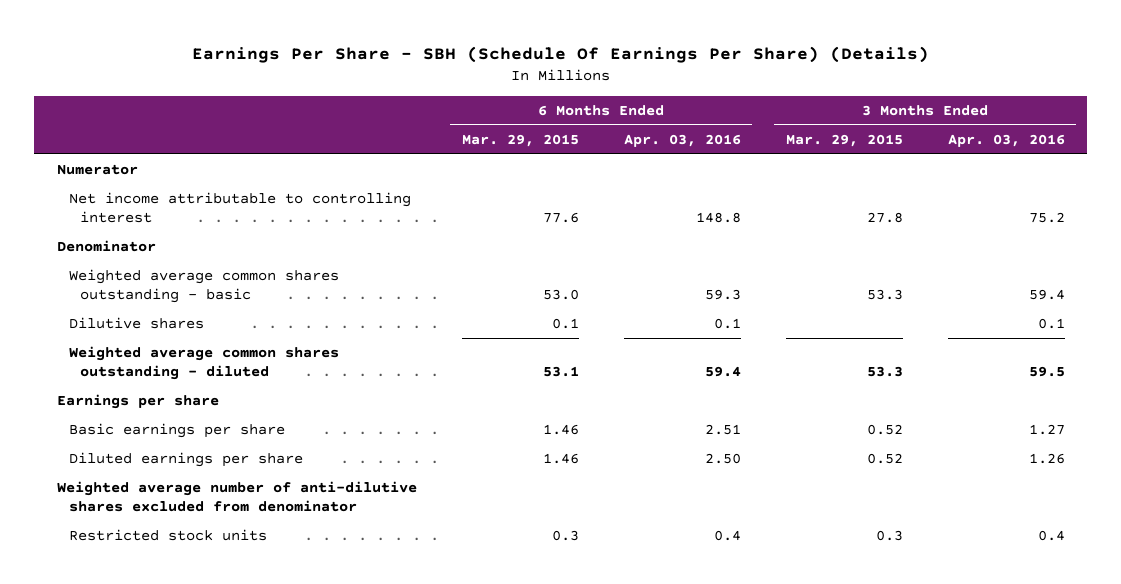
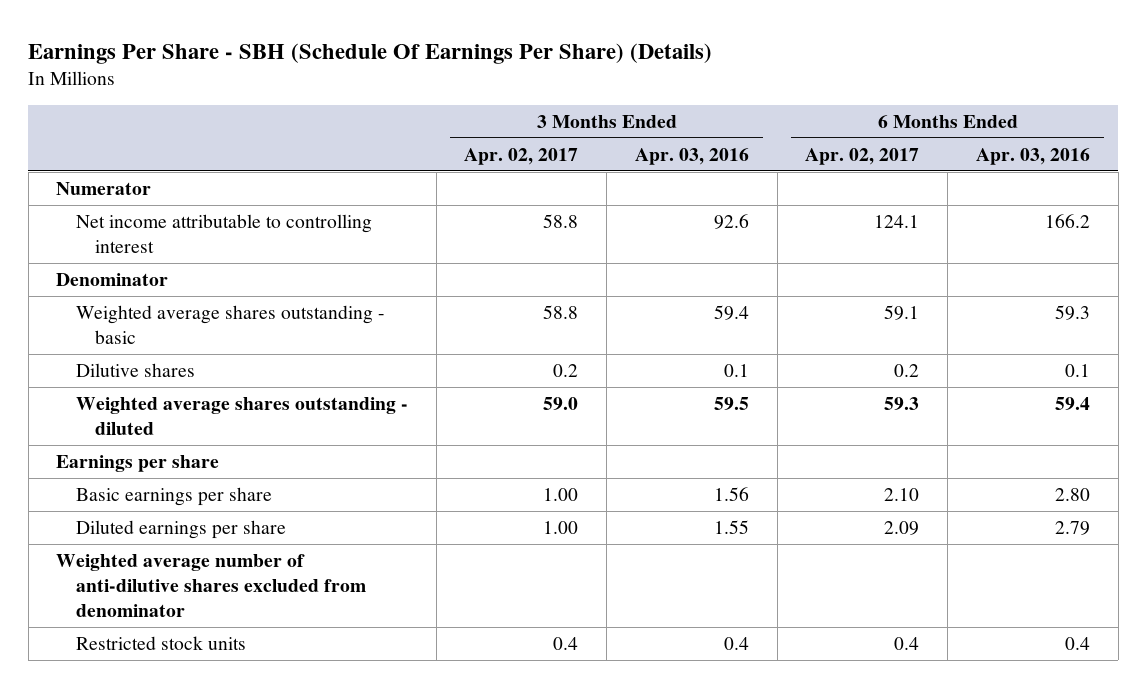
- | 6 Months Ended Mar. 29, 2015 | 6 Months Ended Apr. 03, 2016 | 3 Months Ended Mar. 29, 2015 | 3 Months Ended Apr. 03, 2016
+ | 3 Months Ended Apr. 02, 2017 | 3 Months Ended Apr. 03, 2016 | 6 Months Ended Apr. 02, 2017 | 6 Months Ended Apr. 03, 2016
- Net income attributable to controlling interest | 77.6 | 148.8 | 27.8 | 75.2
+ Net income attributable to controlling interest | 58.8 | 92.6 | 124.1 | 166.2
- Weighted average common shares outstanding - basic | 53.0 | 59.3 | 53.3 | 59.4
+ Weighted average shares outstanding - basic | 58.8 | 59.4 | 59.1 | 59.3
- Weighted average common shares outstanding - diluted | 53.1 | 59.4 | 53.3 | 59.5
+ Weighted average shares outstanding - diluted | 59.0 | 59.5 | 59.3 | 59.4
- Basic earnings per share | 1.46 | 2.51 | 0.52 | 1.27
- Diluted earnings per share | 1.46 | 2.50 | 0.52 | 1.26
+ Basic earnings per share | 1.00 | 1.56 | 2.10 | 2.80
+ Diluted earnings per share | 1.00 | 1.55 | 2.09 | 2.79

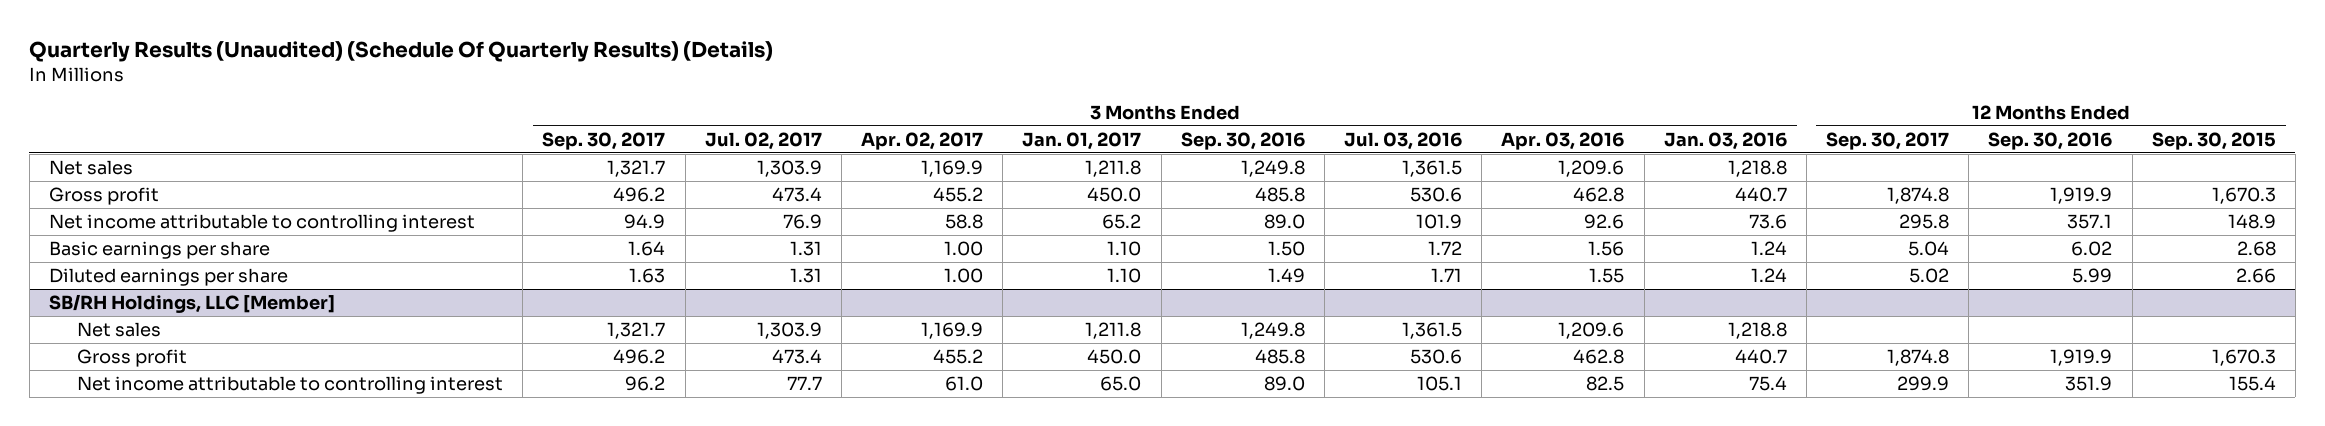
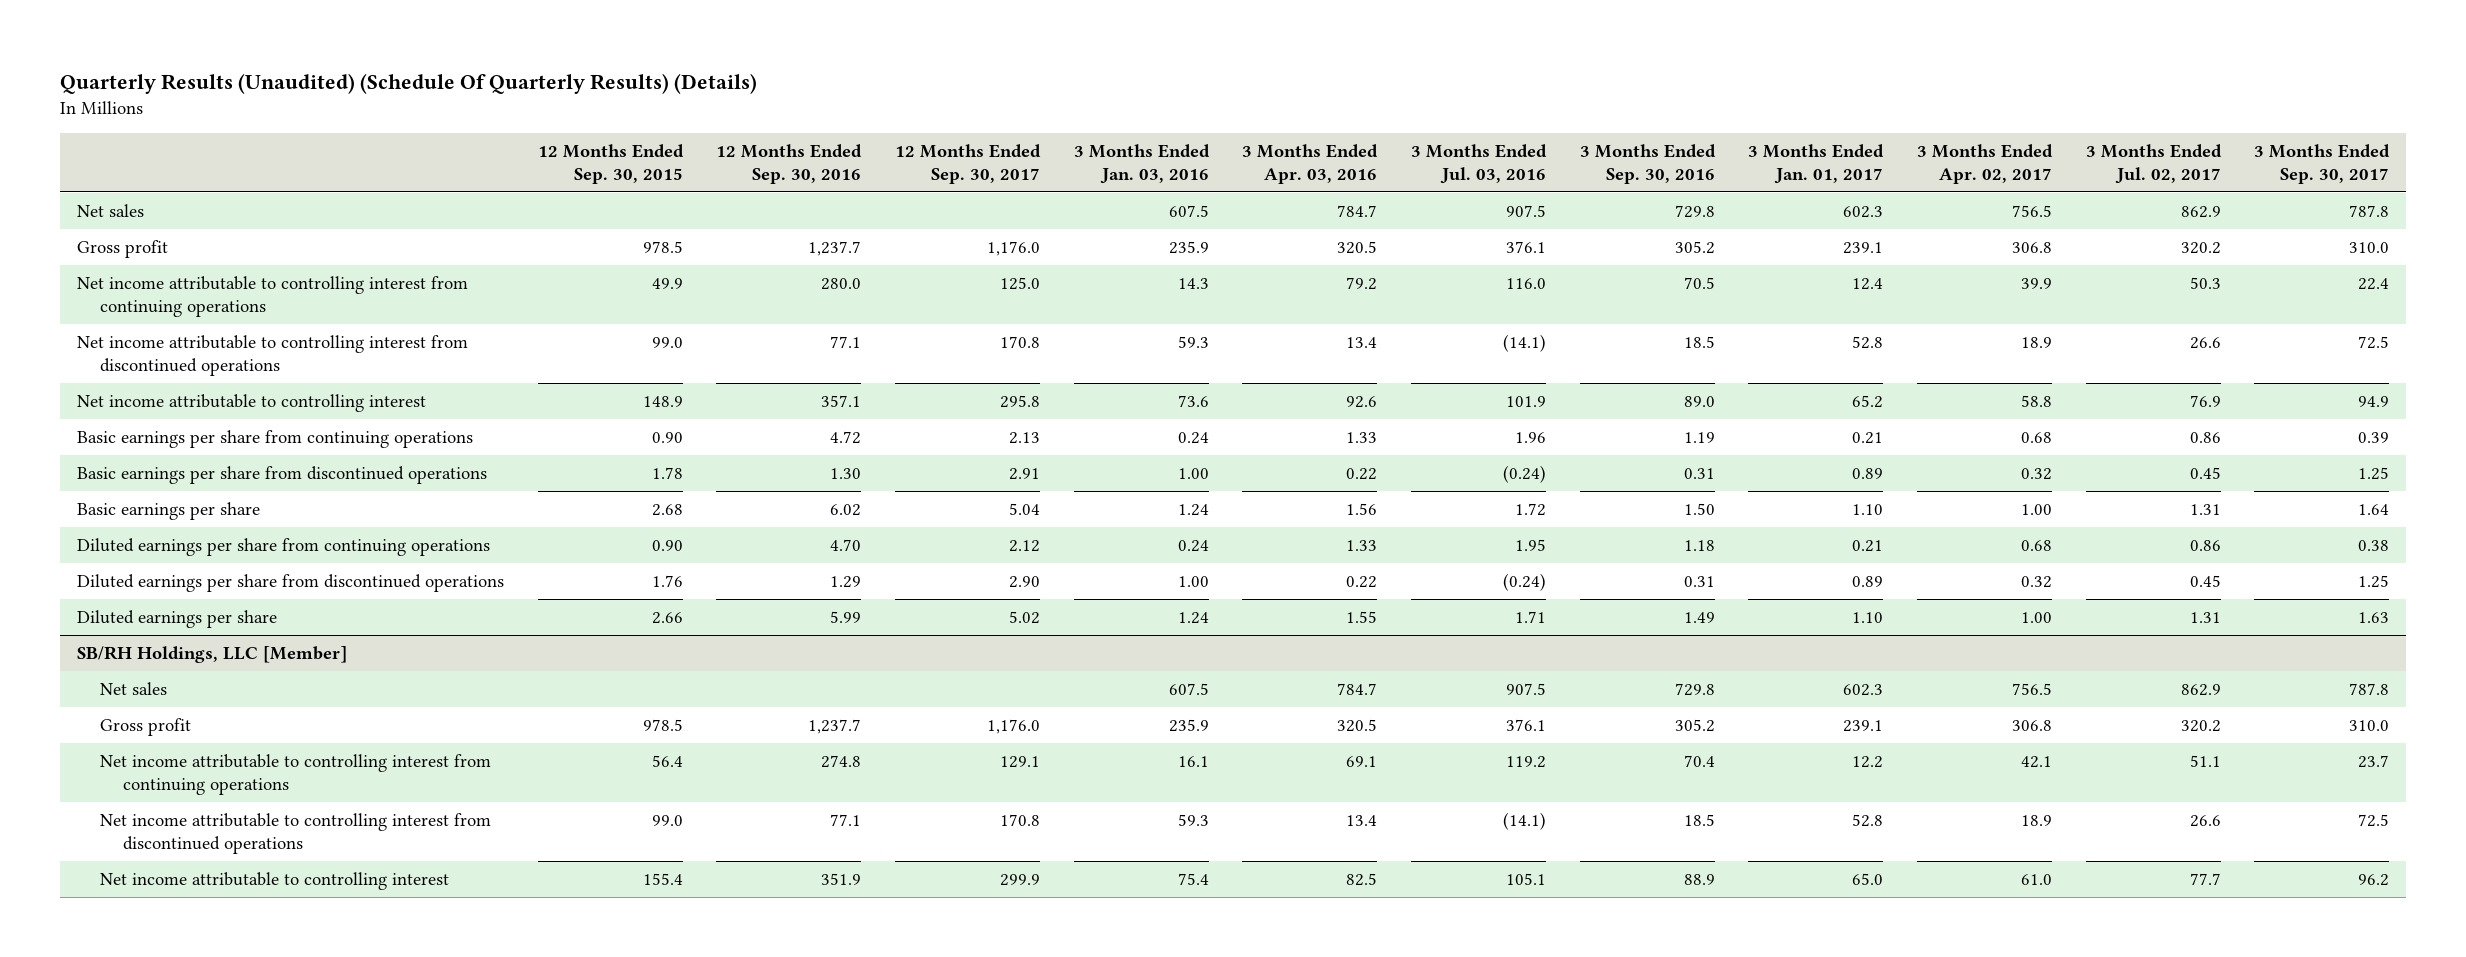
- | 3 Months Ended Sep. 30, 2017 | 3 Months Ended Jul. 02, 2017 | 3 Months Ended Apr. 02, 2017 | 3 Months Ended Jan. 01, 2017 | 3 Months Ended Sep. 30, 2016 | 3 Months Ended Jul. 03, 2016 | 3 Months Ended Apr. 03, 2016 | 3 Months Ended Jan. 03, 2016 | 12 Months Ended Sep. 30, 2017 | 12 Months Ended Sep. 30, 2016 | 12 Months Ended Sep. 30, 2015
+ | 12 Months Ended Sep. 30, 2015 | 12 Months Ended Sep. 30, 2016 | 12 Months Ended Sep. 30, 2017 | 3 Months Ended Jan. 03, 2016 | 3 Months Ended Apr. 03, 2016 | 3 Months Ended Jul. 03, 2016 | 3 Months Ended Sep. 30, 2016 | 3 Months Ended Jan. 01, 2017 | 3 Months Ended Apr. 02, 2017 | 3 Months Ended Jul. 02, 2017 | 3 Months Ended Sep. 30, 2017
- Net sales | 1,321.7 | 1,303.9 | 1,169.9 | 1,211.8 | 1,249.8 | 1,361.5 | 1,209.6 | 1,218.8 | | |
- Gross profit | 496.2 | 473.4 | 455.2 | 450.0 | 485.8 | 530.6 | 462.8 | 440.7 | 1,874.8 | 1,919.9 | 1,670.3
+ Net sales | | | | 607.5 | 784.7 | 907.5 | 729.8 | 602.3 | 756.5 | 862.9 | 787.8
+ Gross profit | 978.5 | 1,237.7 | 1,176.0 | 235.9 | 320.5 | 376.1 | 305.2 | 239.1 | 306.8 | 320.2 | 310.0
+ Net income attributable to controlling interest from continuing operations | 49.9 | 280.0 | 125.0 | 14.3 | 79.2 | 116.0 | 70.5 | 12.4 | 39.9 | 50.3 | 22.4
+ Net income attributable to controlling interest from discontinued operations | 99.0 | 77.1 | 170.8 | 59.3 | 13.4 | (14.1) | 18.5 | 52.8 | 18.9 | 26.6 | 72.5
+ Basic earnings per share from continuing operations | 0.90 | 4.72 | 2.13 | 0.24 | 1.33 | 1.96 | 1.19 | 0.21 | 0.68 | 0.86 | 0.39
+ Basic earnings per share from discontinued operations | 1.78 | 1.30 | 2.91 | 1.00 | 0.22 | (0.24) | 0.31 | 0.89 | 0.32 | 0.45 | 1.25
+ Diluted earnings per share from continuing operations | 0.90 | 4.70 | 2.12 | 0.24 | 1.33 | 1.95 | 1.18 | 0.21 | 0.68 | 0.86 | 0.38
+ Diluted earnings per share from discontinued operations | 1.76 | 1.29 | 2.90 | 1.00 | 0.22 | (0.24) | 0.31 | 0.89 | 0.32 | 0.45 | 1.25
@ SB/RH Holdings, LLC [Member]
- Net sales | 1,321.7 | 1,303.9 | 1,169.9 | 1,211.8 | 1,249.8 | 1,361.5 | 1,209.6 | 1,218.8 | | |
- Gross profit | 496.2 | 473.4 | 455.2 | 450.0 | 485.8 | 530.6 | 462.8 | 440.7 | 1,874.8 | 1,919.9 | 1,670.3
- Net income attributable to controlling interest | 96.2 | 77.7 | 61.0 | 65.0 | 89.0 | 105.1 | 82.5 | 75.4 | 299.9 | 351.9 | 155.4
+ Net sales | | | | 607.5 | 784.7 | 907.5 | 729.8 | 602.3 | 756.5 | 862.9 | 787.8
+ Gross profit | 978.5 | 1,237.7 | 1,176.0 | 235.9 | 320.5 | 376.1 | 305.2 | 239.1 | 306.8 | 320.2 | 310.0
+ Net income attributable to controlling interest from continuing operations | 56.4 | 274.8 | 129.1 | 16.1 | 69.1 | 119.2 | 70.4 | 12.2 | 42.1 | 51.1 | 23.7
+ Net income attributable to controlling interest from discontinued operations | 99.0 | 77.1 | 170.8 | 59.3 | 13.4 | (14.1) | 18.5 | 52.8 | 18.9 | 26.6 | 72.5
+ Net income attributable to controlling interest | 155.4 | 351.9 | 299.9 | 75.4 | 82.5 | 105.1 | 88.9 | 65.0 | 61.0 | 77.7 | 96.2

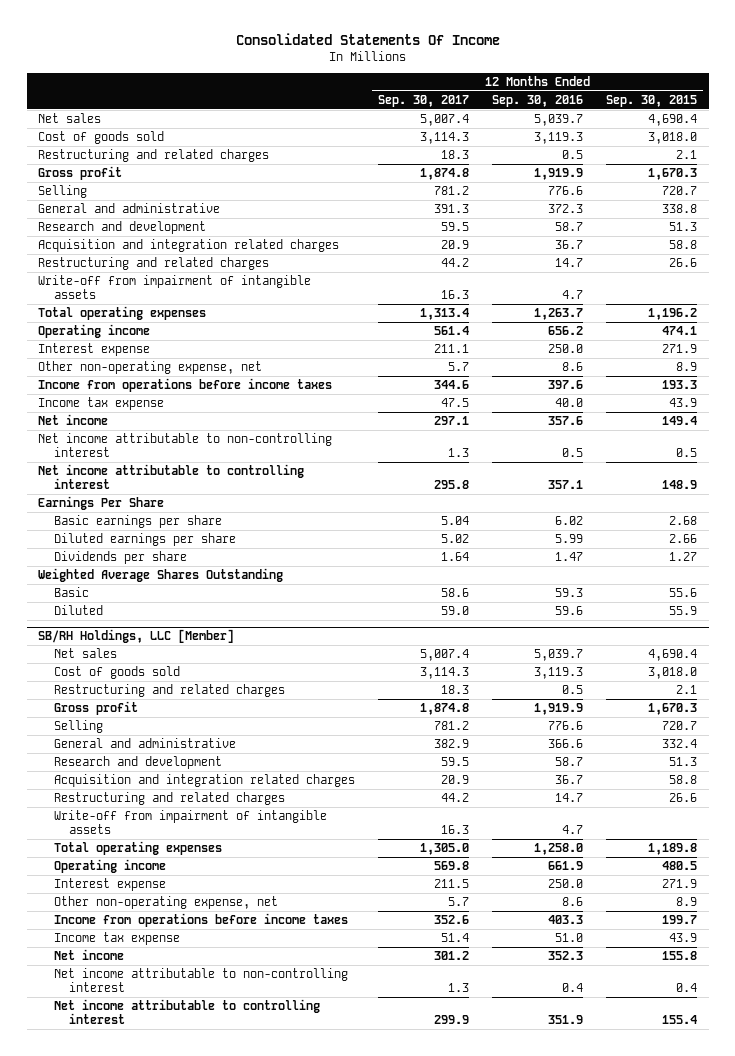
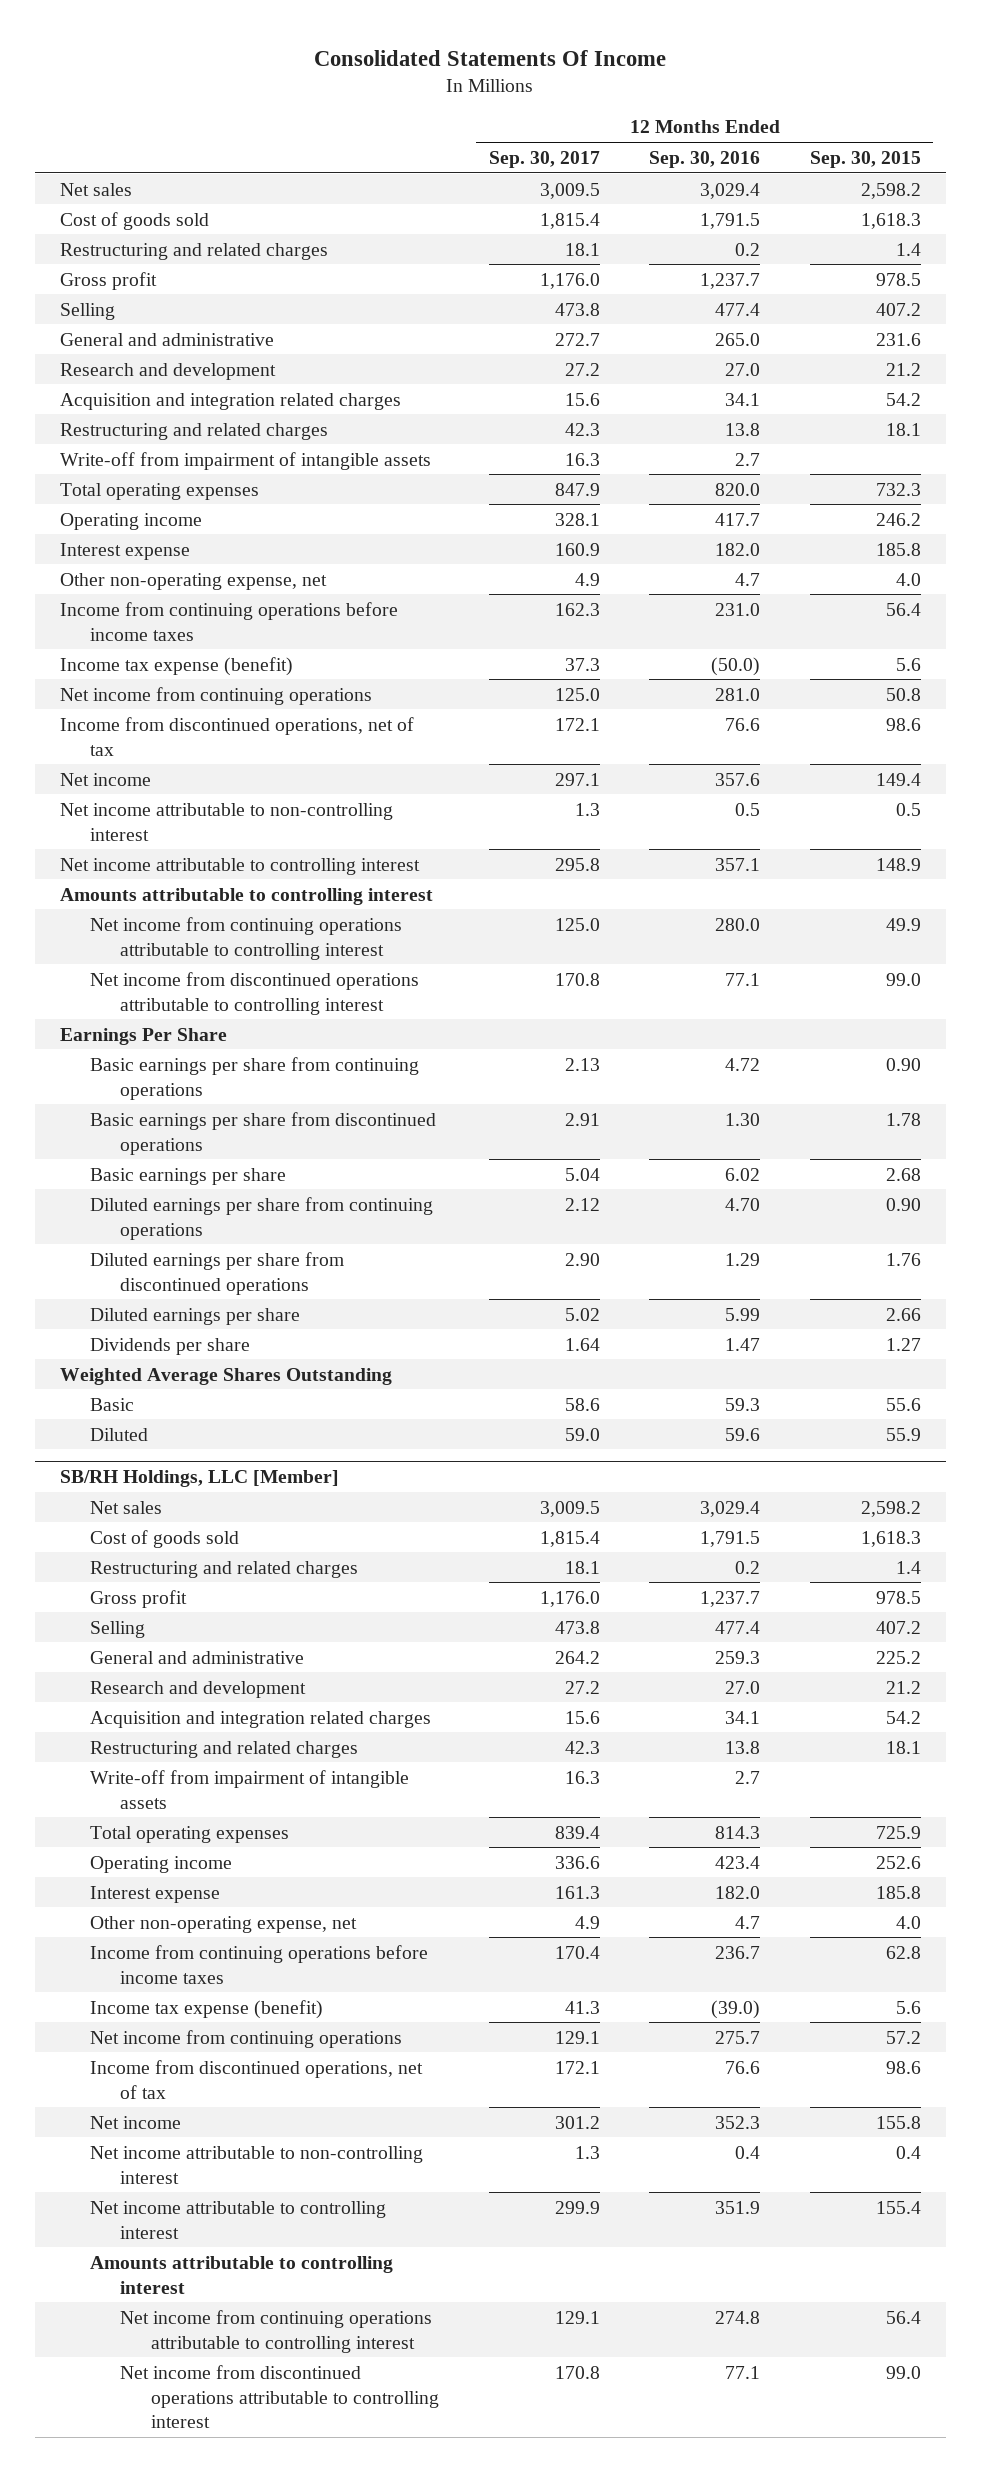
- Net sales | 5,007.4 | 5,039.7 | 4,690.4
- Cost of goods sold | 3,114.3 | 3,119.3 | 3,018.0
- Restructuring and related charges | 18.3 | 0.5 | 2.1
- Gross profit | 1,874.8 | 1,919.9 | 1,670.3
- Selling | 781.2 | 776.6 | 720.7
- General and administrative | 391.3 | 372.3 | 338.8
- Research and development | 59.5 | 58.7 | 51.3
- Acquisition and integration related charges | 20.9 | 36.7 | 58.8
- Restructuring and related charges | 44.2 | 14.7 | 26.6
- Write-off from impairment of intangible assets | 16.3 | 4.7 |
- Total operating expenses | 1,313.4 | 1,263.7 | 1,196.2
- Operating income | 561.4 | 656.2 | 474.1
- Interest expense | 211.1 | 250.0 | 271.9
- Other non-operating expense, net | 5.7 | 8.6 | 8.9
- Income from operations before income taxes | 344.6 | 397.6 | 193.3
- Income tax expense | 47.5 | 40.0 | 43.9
+ Net sales | 3,009.5 | 3,029.4 | 2,598.2
+ Cost of goods sold | 1,815.4 | 1,791.5 | 1,618.3
+ Restructuring and related charges | 18.1 | 0.2 | 1.4
+ Gross profit | 1,176.0 | 1,237.7 | 978.5
+ Selling | 473.8 | 477.4 | 407.2
+ General and administrative | 272.7 | 265.0 | 231.6
+ Research and development | 27.2 | 27.0 | 21.2
+ Acquisition and integration related charges | 15.6 | 34.1 | 54.2
+ Restructuring and related charges | 42.3 | 13.8 | 18.1
+ Write-off from impairment of intangible assets | 16.3 | 2.7 |
+ Total operating expenses | 847.9 | 820.0 | 732.3
+ Operating income | 328.1 | 417.7 | 246.2
+ Interest expense | 160.9 | 182.0 | 185.8
+ Other non-operating expense, net | 4.9 | 4.7 | 4.0
+ Income from continuing operations before income taxes | 162.3 | 231.0 | 56.4
+ Income tax expense (benefit) | 37.3 | (50.0) | 5.6
+ Net income from continuing operations | 125.0 | 281.0 | 50.8
+ Income from discontinued operations, net of tax | 172.1 | 76.6 | 98.6
+ Amounts attributable to controlling interest
+ Net income from continuing operations attributable to controlling interest | 125.0 | 280.0 | 49.9
+ Net income from discontinued operations attributable to controlling interest | 170.8 | 77.1 | 99.0
+ Basic earnings per share from continuing operations | 2.13 | 4.72 | 0.90
+ Basic earnings per share from discontinued operations | 2.91 | 1.30 | 1.78
+ Diluted earnings per share from continuing operations | 2.12 | 4.70 | 0.90
+ Diluted earnings per share from discontinued operations | 2.90 | 1.29 | 1.76
@ SB/RH Holdings, LLC [Member]
- Net sales | 5,007.4 | 5,039.7 | 4,690.4
- Cost of goods sold | 3,114.3 | 3,119.3 | 3,018.0
- Restructuring and related charges | 18.3 | 0.5 | 2.1
- Gross profit | 1,874.8 | 1,919.9 | 1,670.3
- Selling | 781.2 | 776.6 | 720.7
- General and administrative | 382.9 | 366.6 | 332.4
- Research and development | 59.5 | 58.7 | 51.3
- Acquisition and integration related charges | 20.9 | 36.7 | 58.8
- Restructuring and related charges | 44.2 | 14.7 | 26.6
- Write-off from impairment of intangible assets | 16.3 | 4.7 |
- Total operating expenses | 1,305.0 | 1,258.0 | 1,189.8
- Operating income | 569.8 | 661.9 | 480.5
- Interest expense | 211.5 | 250.0 | 271.9
- Other non-operating expense, net | 5.7 | 8.6 | 8.9
- Income from operations before income taxes | 352.6 | 403.3 | 199.7
- Income tax expense | 51.4 | 51.0 | 43.9
+ Net sales | 3,009.5 | 3,029.4 | 2,598.2
+ Cost of goods sold | 1,815.4 | 1,791.5 | 1,618.3
+ Restructuring and related charges | 18.1 | 0.2 | 1.4
+ Gross profit | 1,176.0 | 1,237.7 | 978.5
+ Selling | 473.8 | 477.4 | 407.2
+ General and administrative | 264.2 | 259.3 | 225.2
+ Research and development | 27.2 | 27.0 | 21.2
+ Acquisition and integration related charges | 15.6 | 34.1 | 54.2
+ Restructuring and related charges | 42.3 | 13.8 | 18.1
+ Write-off from impairment of intangible assets | 16.3 | 2.7 |
+ Total operating expenses | 839.4 | 814.3 | 725.9
+ Operating income | 336.6 | 423.4 | 252.6
+ Interest expense | 161.3 | 182.0 | 185.8
+ Other non-operating expense, net | 4.9 | 4.7 | 4.0
+ Income from continuing operations before income taxes | 170.4 | 236.7 | 62.8
+ Income tax expense (benefit) | 41.3 | (39.0) | 5.6
+ Net income from continuing operations | 129.1 | 275.7 | 57.2
+ Income from discontinued operations, net of tax | 172.1 | 76.6 | 98.6
+ Amounts attributable to controlling interest
+ Net income from continuing operations attributable to controlling interest | 129.1 | 274.8 | 56.4
+ Net income from discontinued operations attributable to controlling interest | 170.8 | 77.1 | 99.0

